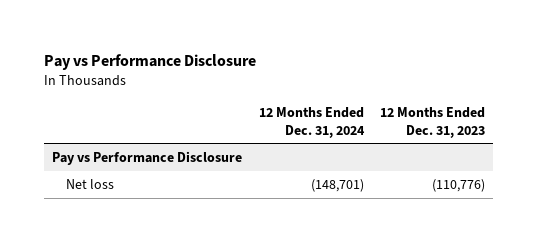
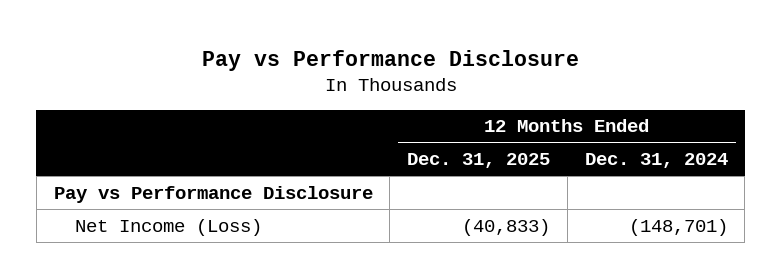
- | 12 Months Ended Dec. 31, 2024 | 12 Months Ended Dec. 31, 2023
+ | 12 Months Ended Dec. 31, 2025 | 12 Months Ended Dec. 31, 2024
- Net loss | (148,701) | (110,776)
+ Net Income (Loss) | (40,833) | (148,701)

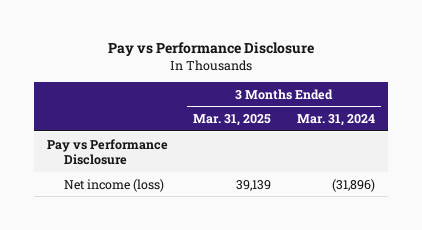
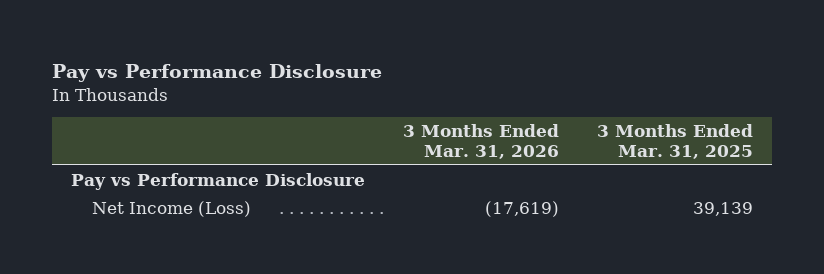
- | 3 Months Ended Mar. 31, 2025 | 3 Months Ended Mar. 31, 2024
+ | 3 Months Ended Mar. 31, 2026 | 3 Months Ended Mar. 31, 2025
- Net income (loss) | 39,139 | (31,896)
+ Net Income (Loss) | (17,619) | 39,139

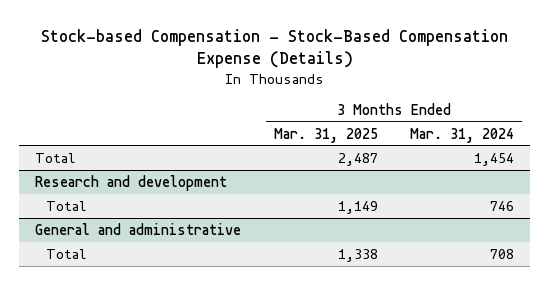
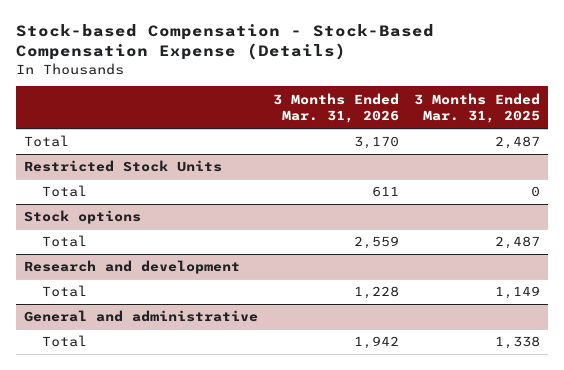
- | 3 Months Ended Mar. 31, 2025 | 3 Months Ended Mar. 31, 2024
+ | 3 Months Ended Mar. 31, 2026 | 3 Months Ended Mar. 31, 2025
+ Restricted Stock Units
+ Total | 611 | 0
+ Stock options
+ Total | 2,559 | 2,487

